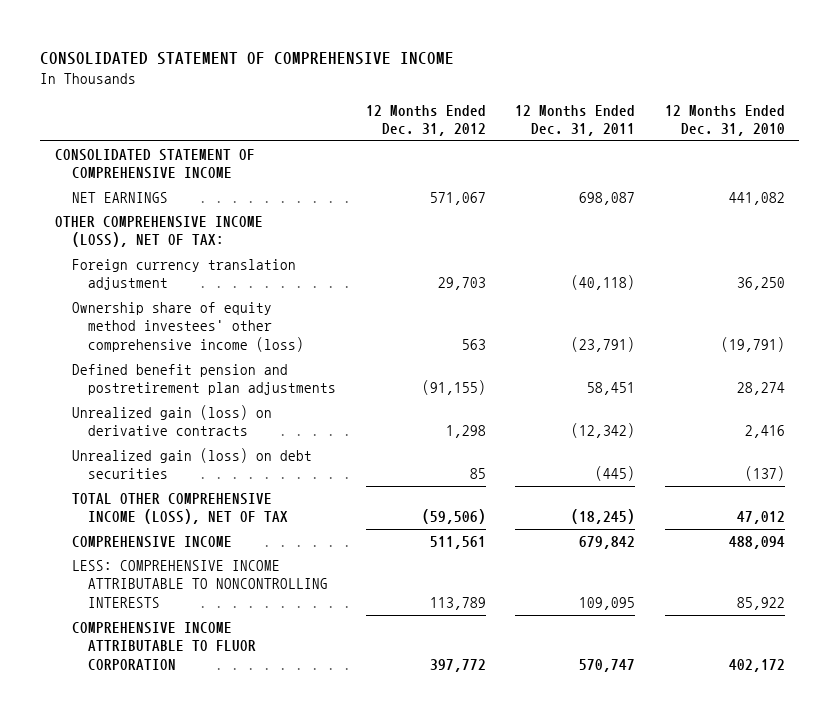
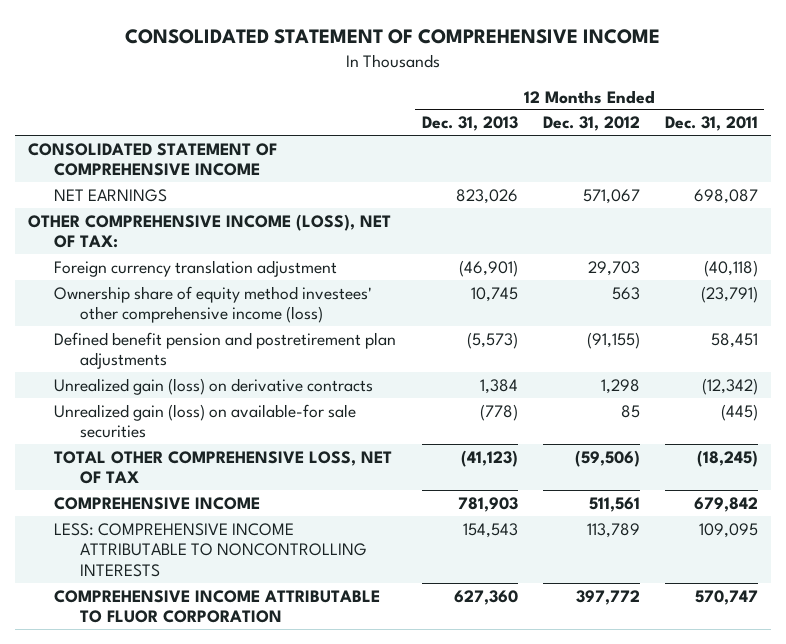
- | 12 Months Ended Dec. 31, 2012 | 12 Months Ended Dec. 31, 2011 | 12 Months Ended Dec. 31, 2010
+ | 12 Months Ended Dec. 31, 2013 | 12 Months Ended Dec. 31, 2012 | 12 Months Ended Dec. 31, 2011
- Unrealized gain (loss) on debt securities | 85 | (445) | (137)
- TOTAL OTHER COMPREHENSIVE INCOME (LOSS), NET OF TAX | (59,506) | (18,245) | 47,012
+ Unrealized gain (loss) on available-for sale securities | (778) | 85 | (445)
+ TOTAL OTHER COMPREHENSIVE LOSS, NET OF TAX | (41,123) | (59,506) | (18,245)

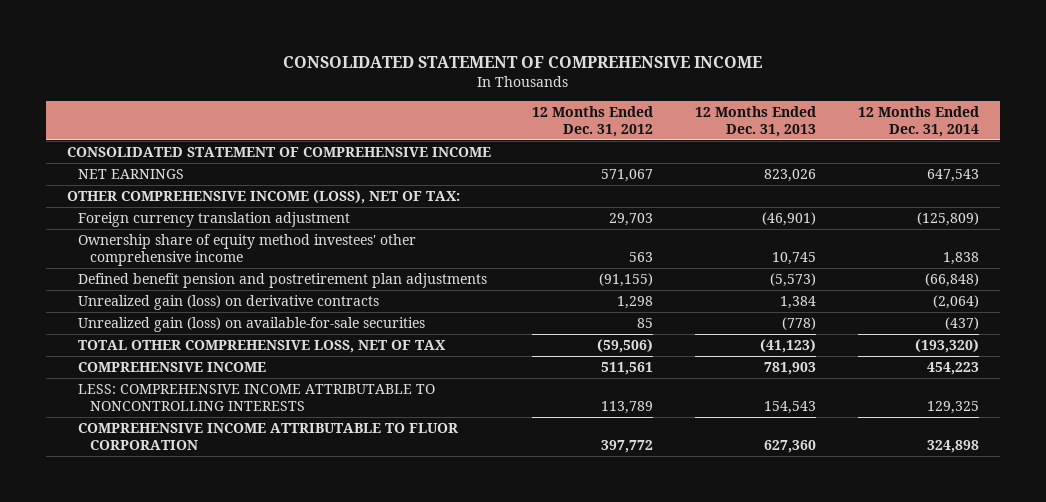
- | 12 Months Ended Dec. 31, 2013 | 12 Months Ended Dec. 31, 2012 | 12 Months Ended Dec. 31, 2011
+ | 12 Months Ended Dec. 31, 2012 | 12 Months Ended Dec. 31, 2013 | 12 Months Ended Dec. 31, 2014
- Ownership share of equity method investees' other comprehensive income (loss) | 10,745 | 563 | (23,791)
+ Ownership share of equity method investees' other comprehensive income | 563 | 10,745 | 1,838
- Unrealized gain (loss) on available-for sale securities | (778) | 85 | (445)
+ Unrealized gain (loss) on available-for-sale securities | 85 | (778) | (437)

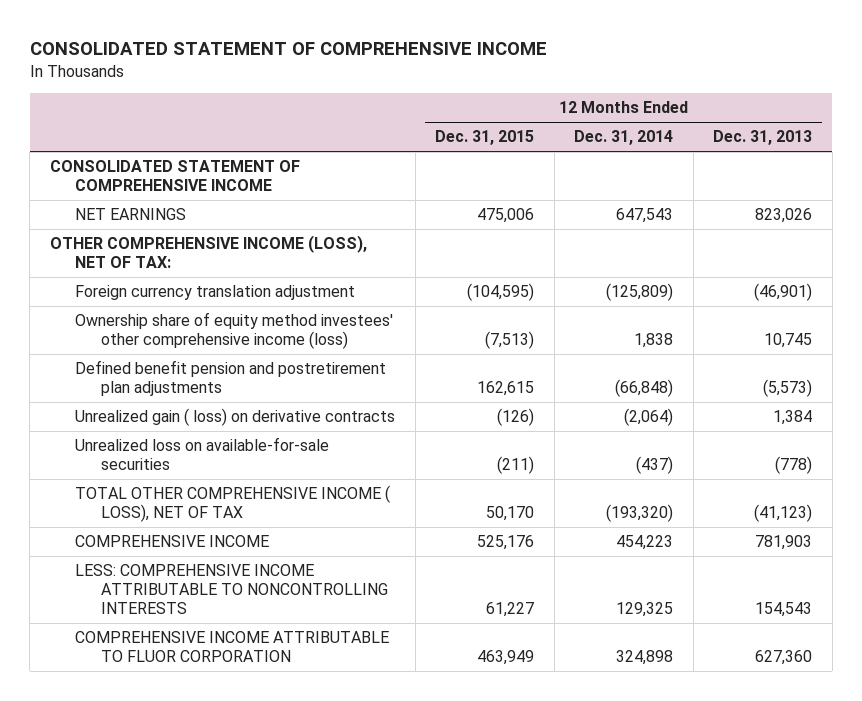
- | 12 Months Ended Dec. 31, 2012 | 12 Months Ended Dec. 31, 2013 | 12 Months Ended Dec. 31, 2014
+ | 12 Months Ended Dec. 31, 2015 | 12 Months Ended Dec. 31, 2014 | 12 Months Ended Dec. 31, 2013
- Ownership share of equity method investees' other comprehensive income | 563 | 10,745 | 1,838
+ Ownership share of equity method investees' other comprehensive income (loss) | (7,513) | 1,838 | 10,745
- Unrealized gain (loss) on derivative contracts | 1,298 | 1,384 | (2,064)
- Unrealized gain (loss) on available-for-sale securities | 85 | (778) | (437)
- TOTAL OTHER COMPREHENSIVE LOSS, NET OF TAX | (59,506) | (41,123) | (193,320)
+ Unrealized gain ( loss) on derivative contracts | (126) | (2,064) | 1,384
+ Unrealized loss on available-for-sale securities | (211) | (437) | (778)
+ TOTAL OTHER COMPREHENSIVE INCOME ( LOSS), NET OF TAX | 50,170 | (193,320) | (41,123)

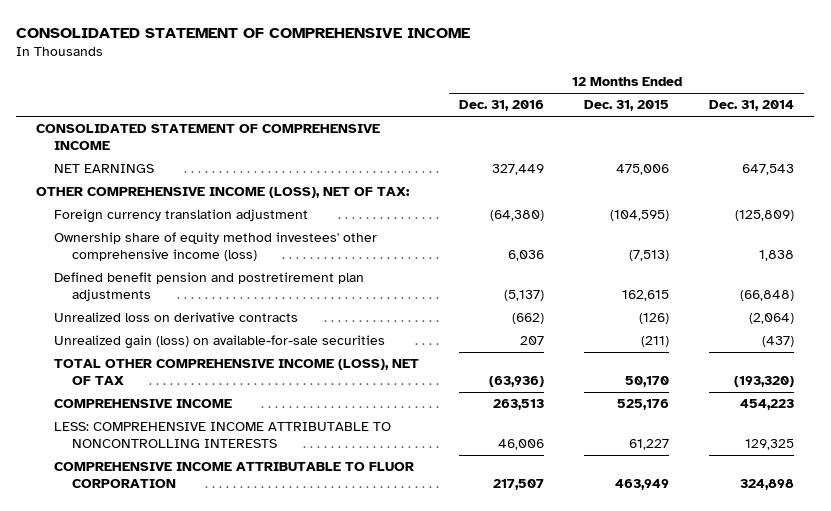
- | 12 Months Ended Dec. 31, 2015 | 12 Months Ended Dec. 31, 2014 | 12 Months Ended Dec. 31, 2013
+ | 12 Months Ended Dec. 31, 2016 | 12 Months Ended Dec. 31, 2015 | 12 Months Ended Dec. 31, 2014
- Unrealized gain ( loss) on derivative contracts | (126) | (2,064) | 1,384
- Unrealized loss on available-for-sale securities | (211) | (437) | (778)
- TOTAL OTHER COMPREHENSIVE INCOME ( LOSS), NET OF TAX | 50,170 | (193,320) | (41,123)
+ Unrealized loss on derivative contracts | (662) | (126) | (2,064)
+ Unrealized gain (loss) on available-for-sale securities | 207 | (211) | (437)
+ TOTAL OTHER COMPREHENSIVE INCOME (LOSS), NET OF TAX | (63,936) | 50,170 | (193,320)

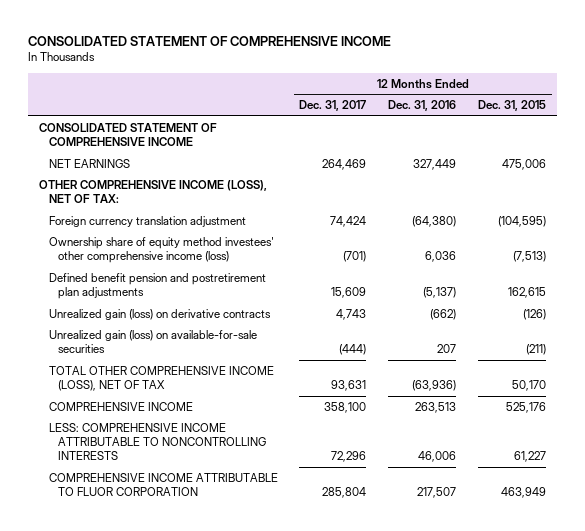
- | 12 Months Ended Dec. 31, 2016 | 12 Months Ended Dec. 31, 2015 | 12 Months Ended Dec. 31, 2014
+ | 12 Months Ended Dec. 31, 2017 | 12 Months Ended Dec. 31, 2016 | 12 Months Ended Dec. 31, 2015
- Unrealized loss on derivative contracts | (662) | (126) | (2,064)
+ Unrealized gain (loss) on derivative contracts | 4,743 | (662) | (126)

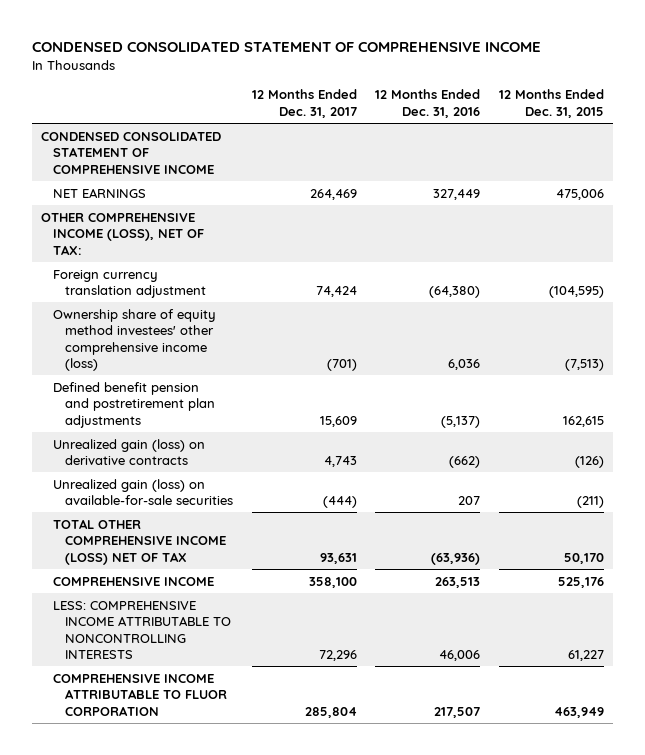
- CONSOLIDATED STATEMENT OF COMPREHENSIVE INCOME
+ CONDENSED CONSOLIDATED STATEMENT OF COMPREHENSIVE INCOME
- CONSOLIDATED STATEMENT OF COMPREHENSIVE INCOME
+ CONDENSED CONSOLIDATED STATEMENT OF COMPREHENSIVE INCOME
- TOTAL OTHER COMPREHENSIVE INCOME (LOSS), NET OF TAX | 93,631 | (63,936) | 50,170
+ TOTAL OTHER COMPREHENSIVE INCOME (LOSS) NET OF TAX | 93,631 | (63,936) | 50,170

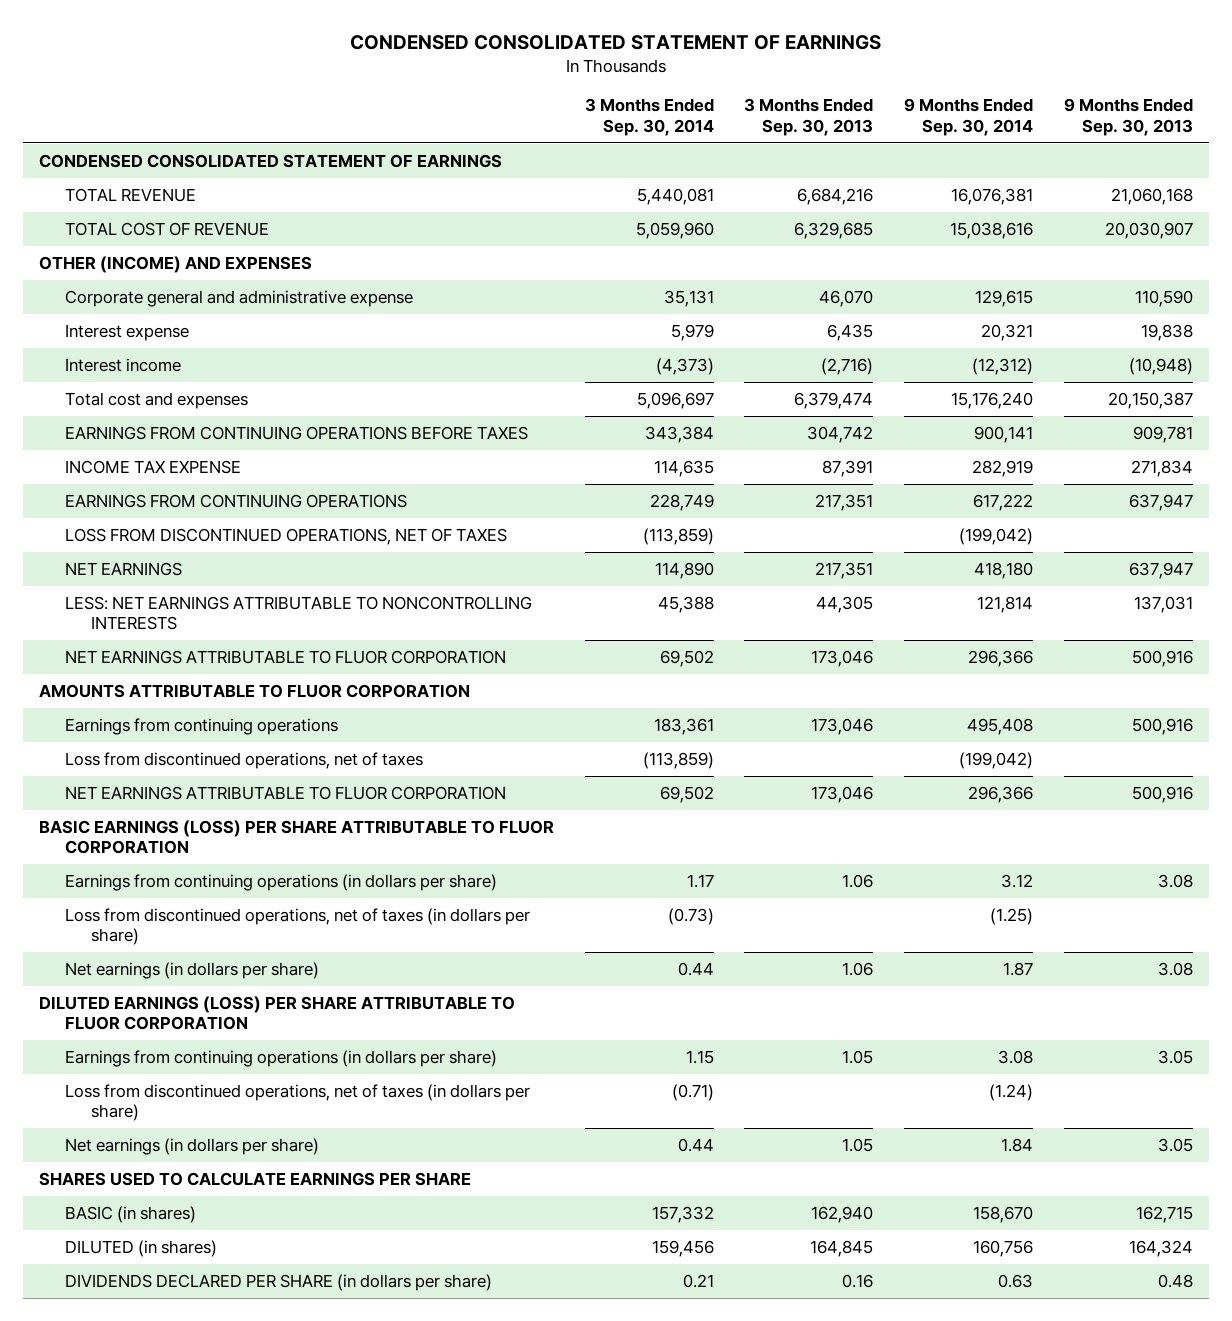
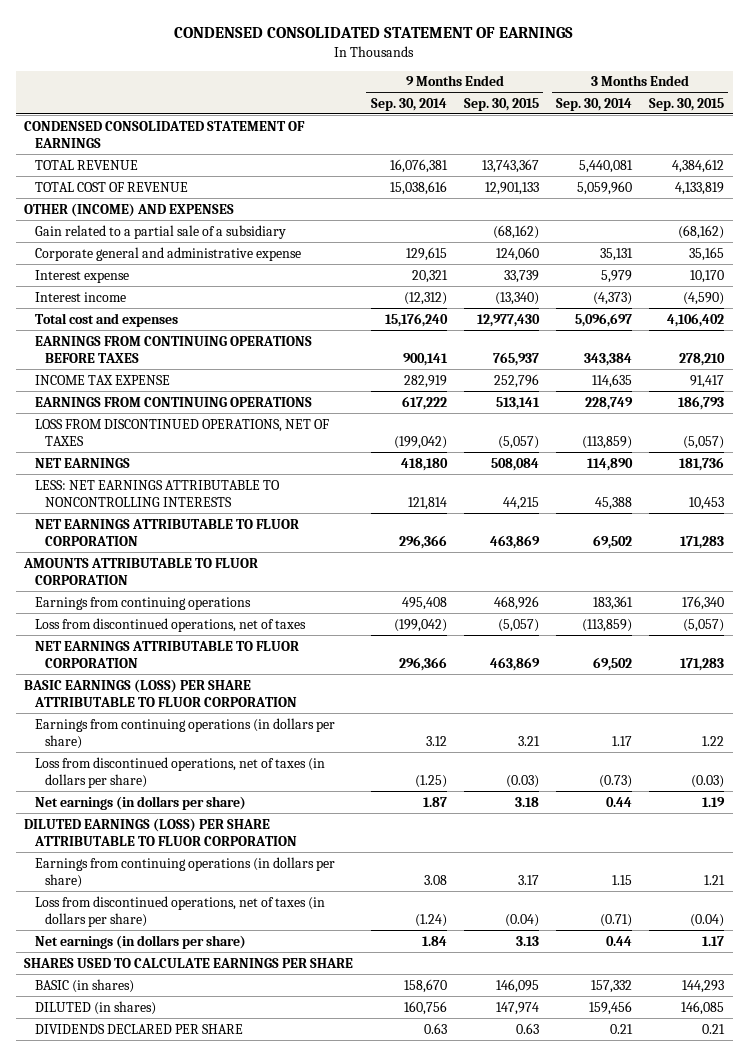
- | 3 Months Ended Sep. 30, 2014 | 3 Months Ended Sep. 30, 2013 | 9 Months Ended Sep. 30, 2014 | 9 Months Ended Sep. 30, 2013
+ | 9 Months Ended Sep. 30, 2014 | 9 Months Ended Sep. 30, 2015 | 3 Months Ended Sep. 30, 2014 | 3 Months Ended Sep. 30, 2015
+ Gain related to a partial sale of a subsidiary | | (68,162) | | (68,162)
- DIVIDENDS DECLARED PER SHARE (in dollars per share) | 0.21 | 0.16 | 0.63 | 0.48
+ DIVIDENDS DECLARED PER SHARE | 0.63 | 0.63 | 0.21 | 0.21

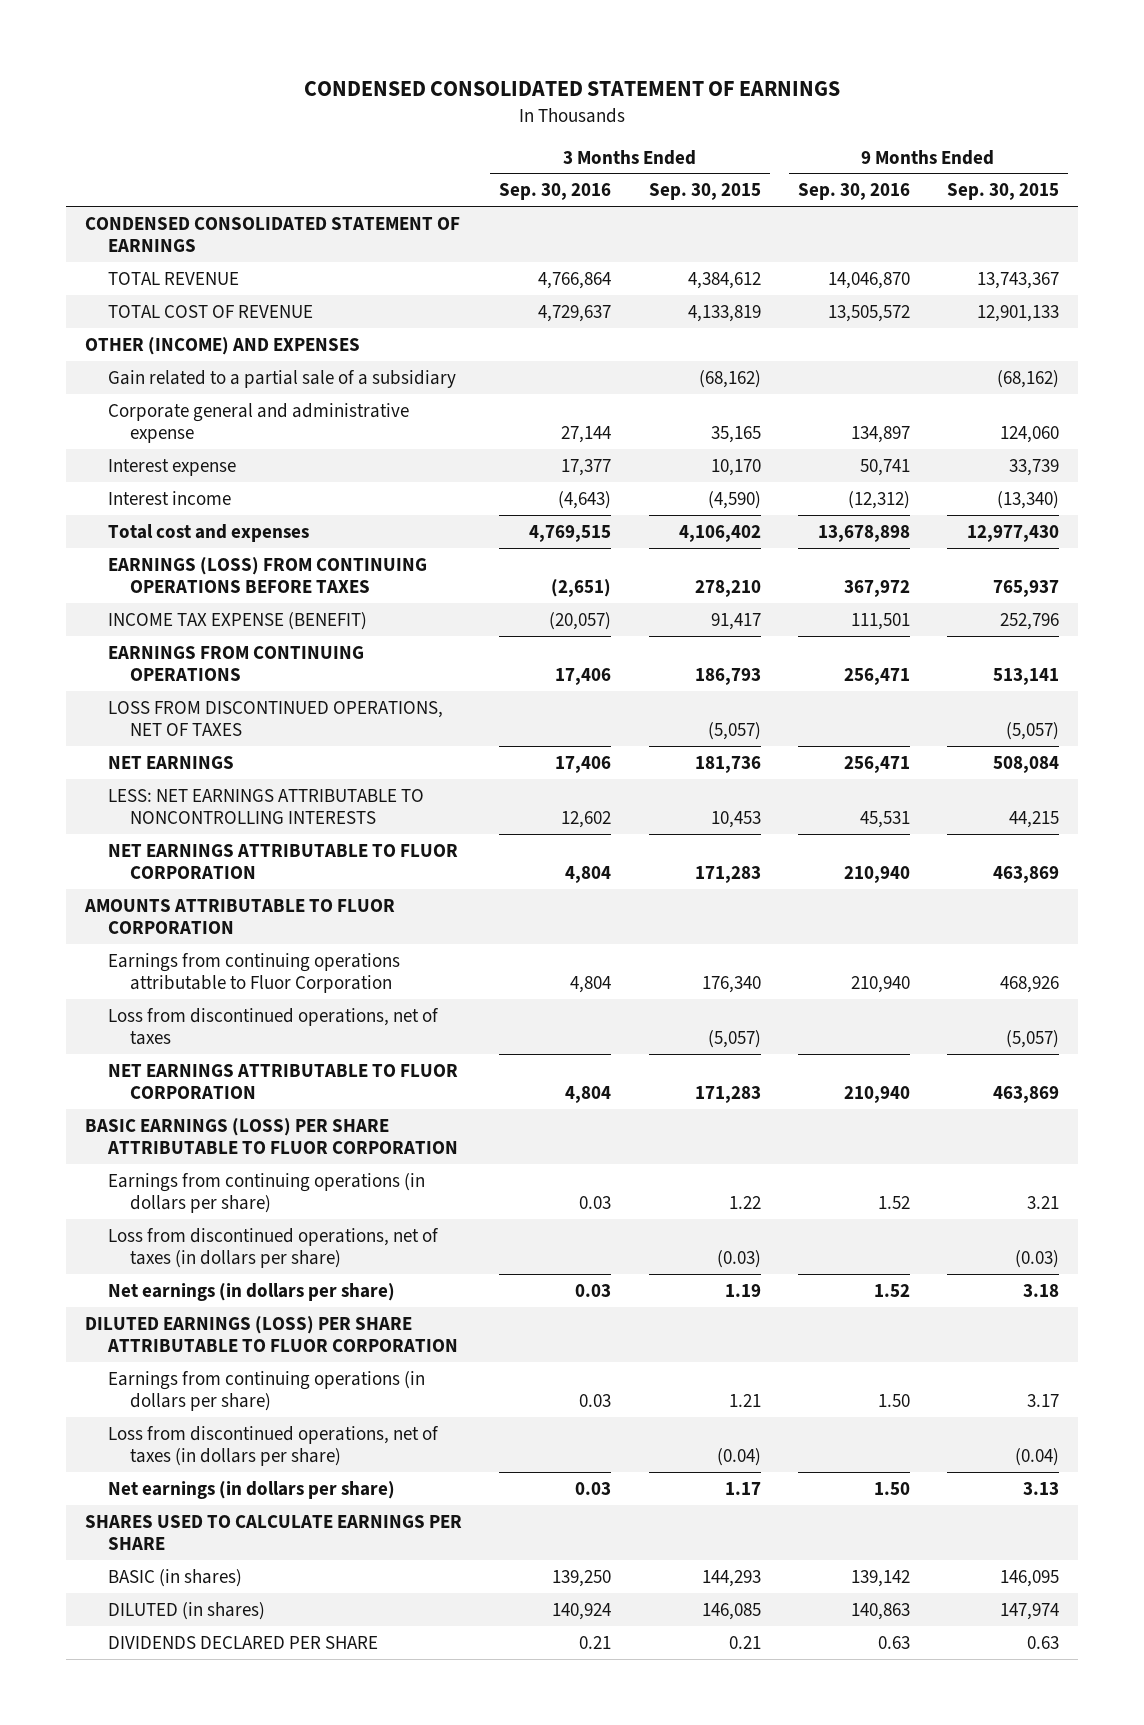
- | 9 Months Ended Sep. 30, 2014 | 9 Months Ended Sep. 30, 2015 | 3 Months Ended Sep. 30, 2014 | 3 Months Ended Sep. 30, 2015
+ | 3 Months Ended Sep. 30, 2016 | 3 Months Ended Sep. 30, 2015 | 9 Months Ended Sep. 30, 2016 | 9 Months Ended Sep. 30, 2015
- EARNINGS FROM CONTINUING OPERATIONS BEFORE TAXES | 900,141 | 765,937 | 343,384 | 278,210
- INCOME TAX EXPENSE | 282,919 | 252,796 | 114,635 | 91,417
+ EARNINGS (LOSS) FROM CONTINUING OPERATIONS BEFORE TAXES | (2,651) | 278,210 | 367,972 | 765,937
+ INCOME TAX EXPENSE (BENEFIT) | (20,057) | 91,417 | 111,501 | 252,796
- Earnings from continuing operations | 495,408 | 468,926 | 183,361 | 176,340
+ Earnings from continuing operations attributable to Fluor Corporation | 4,804 | 176,340 | 210,940 | 468,926

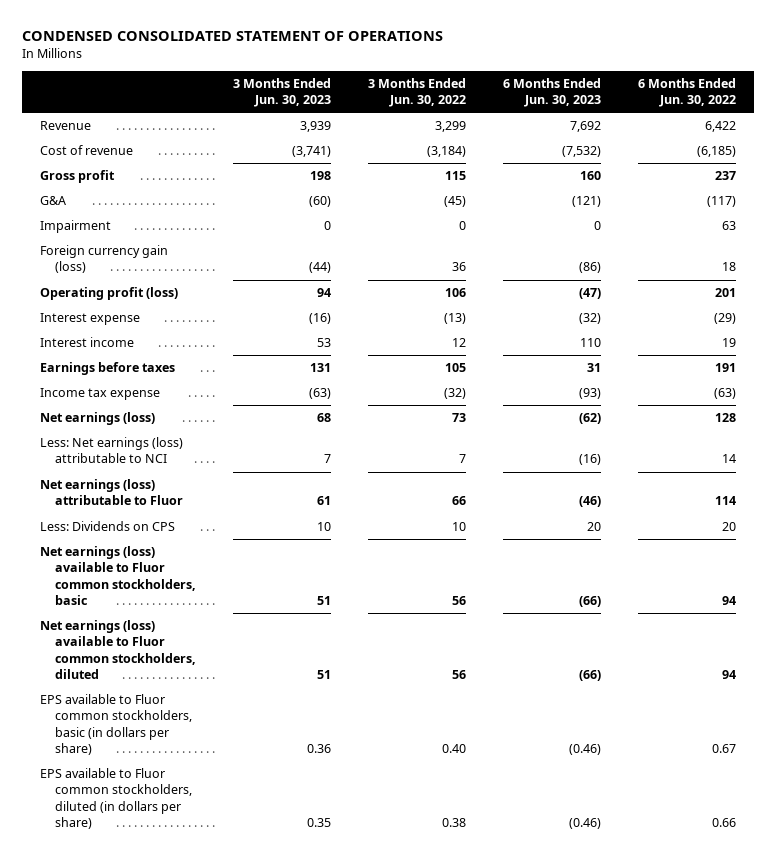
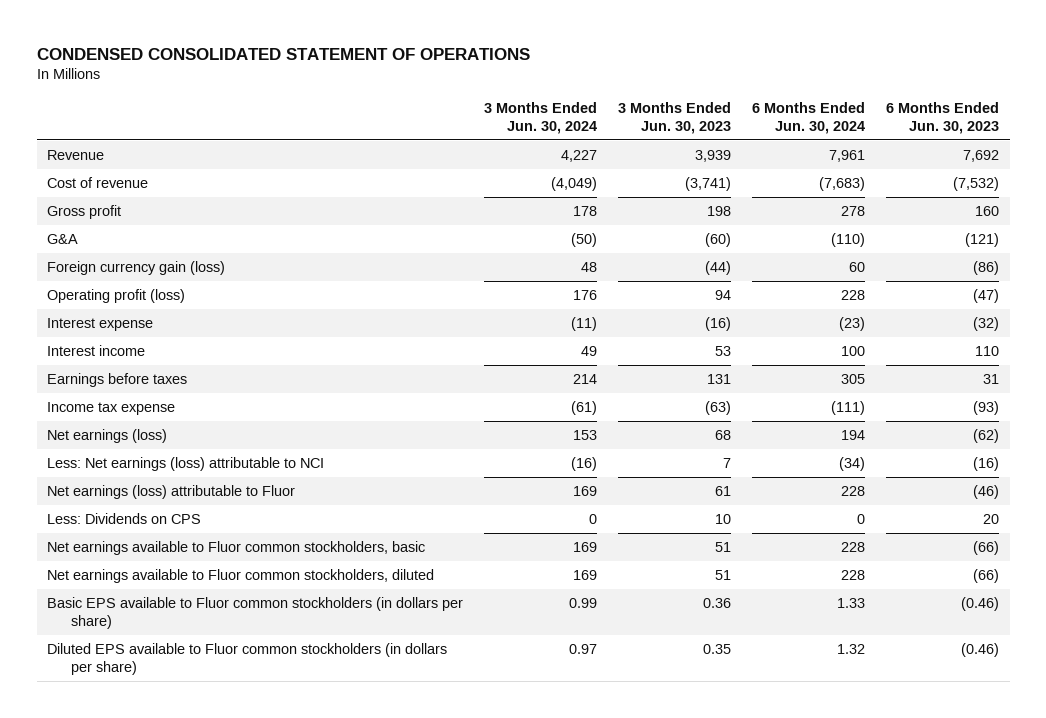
- | 3 Months Ended Jun. 30, 2023 | 3 Months Ended Jun. 30, 2022 | 6 Months Ended Jun. 30, 2023 | 6 Months Ended Jun. 30, 2022
+ | 3 Months Ended Jun. 30, 2024 | 3 Months Ended Jun. 30, 2023 | 6 Months Ended Jun. 30, 2024 | 6 Months Ended Jun. 30, 2023
- Impairment | 0 | 0 | 0 | 63
- Net earnings (loss) available to Fluor common stockholders, basic | 51 | 56 | (66) | 94
- Net earnings (loss) available to Fluor common stockholders, diluted | 51 | 56 | (66) | 94
- EPS available to Fluor common stockholders, basic (in dollars per share) | 0.36 | 0.40 | (0.46) | 0.67
- EPS available to Fluor common stockholders, diluted (in dollars per share) | 0.35 | 0.38 | (0.46) | 0.66
+ Net earnings available to Fluor common stockholders, basic | 169 | 51 | 228 | (66)
+ Net earnings available to Fluor common stockholders, diluted | 169 | 51 | 228 | (66)
+ Basic EPS available to Fluor common stockholders (in dollars per share) | 0.99 | 0.36 | 1.33 | (0.46)
+ Diluted EPS available to Fluor common stockholders (in dollars per share) | 0.97 | 0.35 | 1.32 | (0.46)

